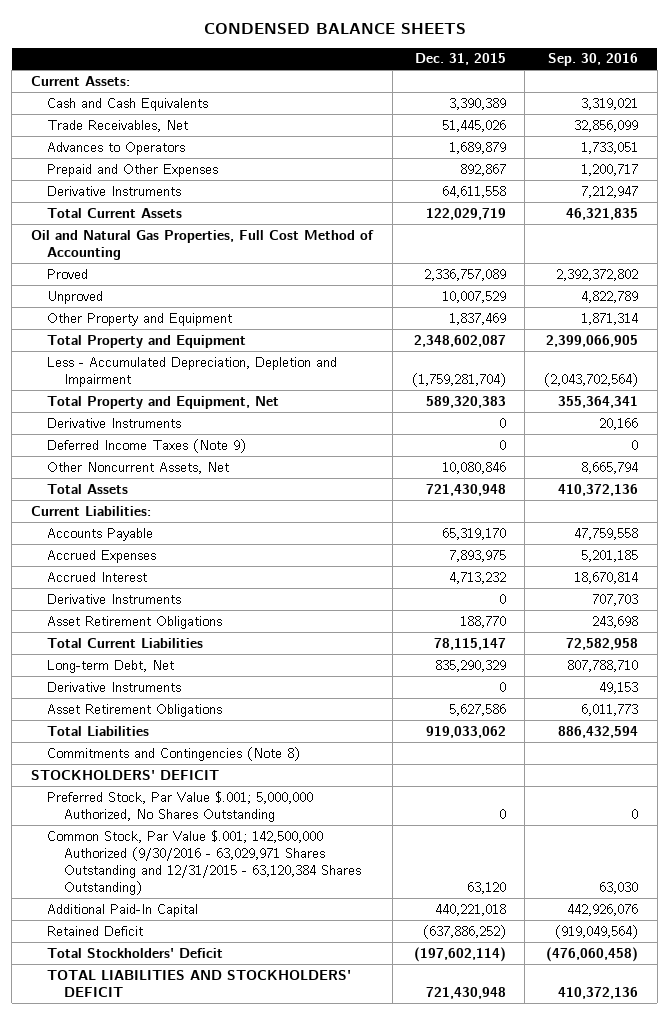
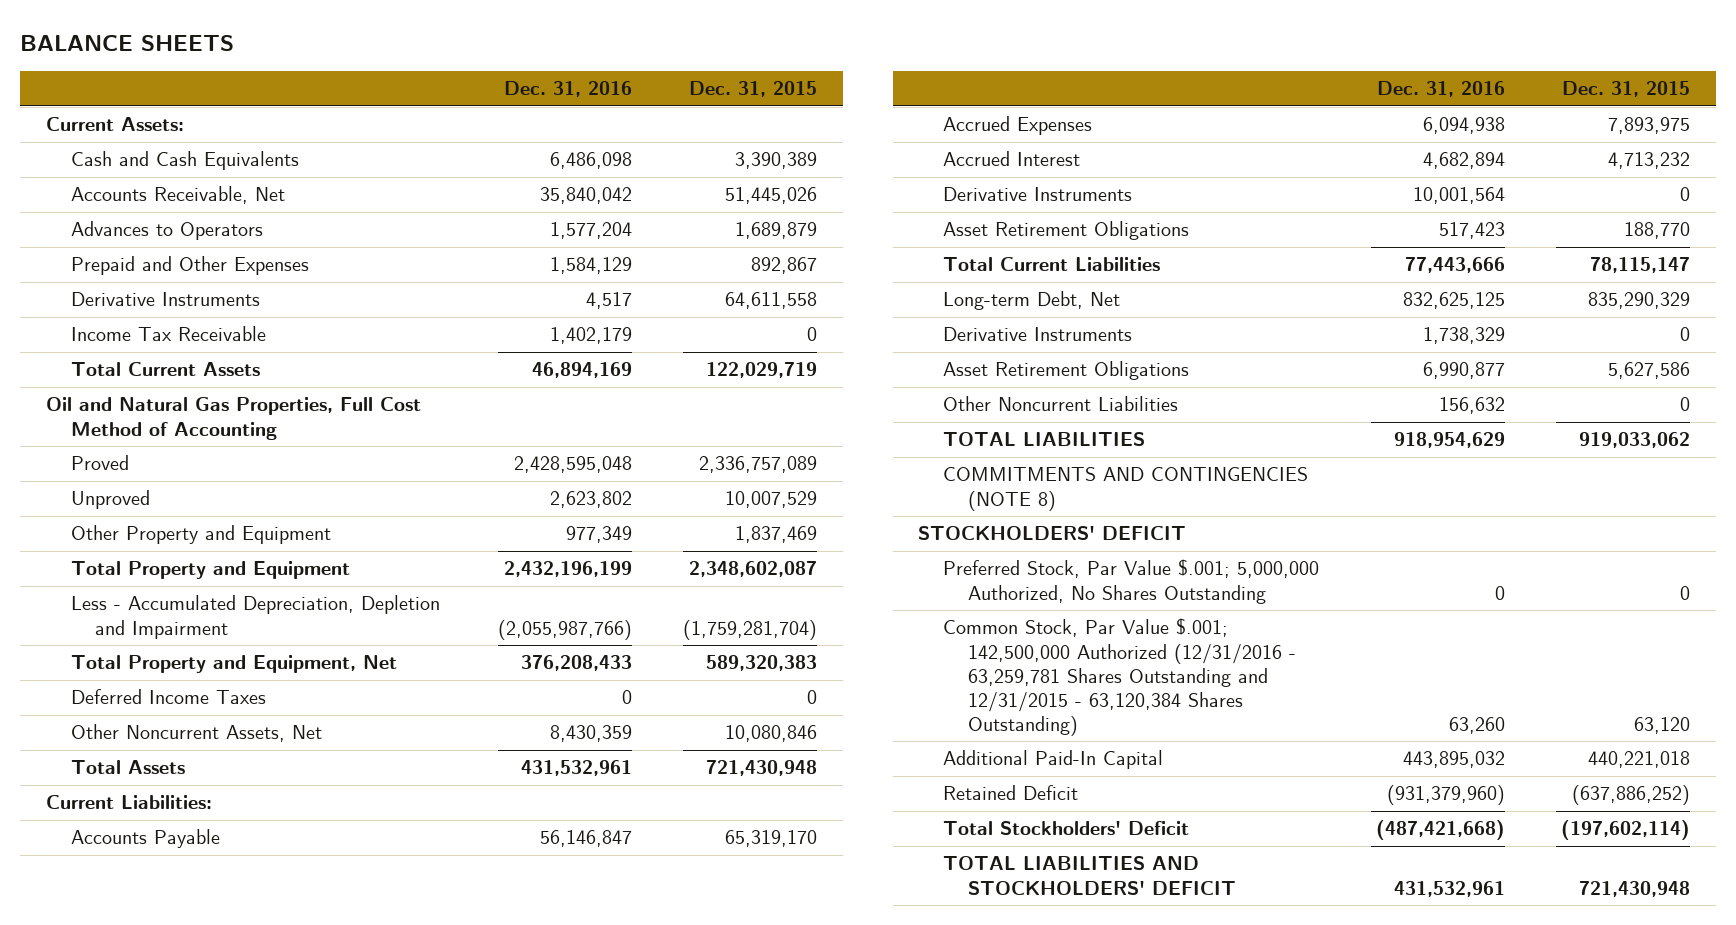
- CONDENSED BALANCE SHEETS
+ BALANCE SHEETS
- | Dec. 31, 2015 | Sep. 30, 2016
+ | Dec. 31, 2016 | Dec. 31, 2015
- Trade Receivables, Net | 51,445,026 | 32,856,099
+ Accounts Receivable, Net | 35,840,042 | 51,445,026
+ Income Tax Receivable | 1,402,179 | 0
- Derivative Instruments | 0 | 20,166
- Deferred Income Taxes (Note 9) | 0 | 0
+ Deferred Income Taxes | 0 | 0
- Total Liabilities | 919,033,062 | 886,432,594
- Commitments and Contingencies (Note 8)
+ Other Noncurrent Liabilities | 156,632 | 0
+ TOTAL LIABILITIES | 918,954,629 | 919,033,062
+ COMMITMENTS AND CONTINGENCIES (NOTE 8)
- Common Stock, Par Value $.001; 142,500,000 Authorized (9/30/2016 - 63,029,971 Shares Outstanding and 12/31/2015 - 63,120,384 Shares Outstanding) | 63,120 | 63,030
+ Common Stock, Par Value $.001; 142,500,000 Authorized (12/31/2016 - 63,259,781 Shares Outstanding and 12/31/2015 - 63,120,384 Shares Outstanding) | 63,260 | 63,120

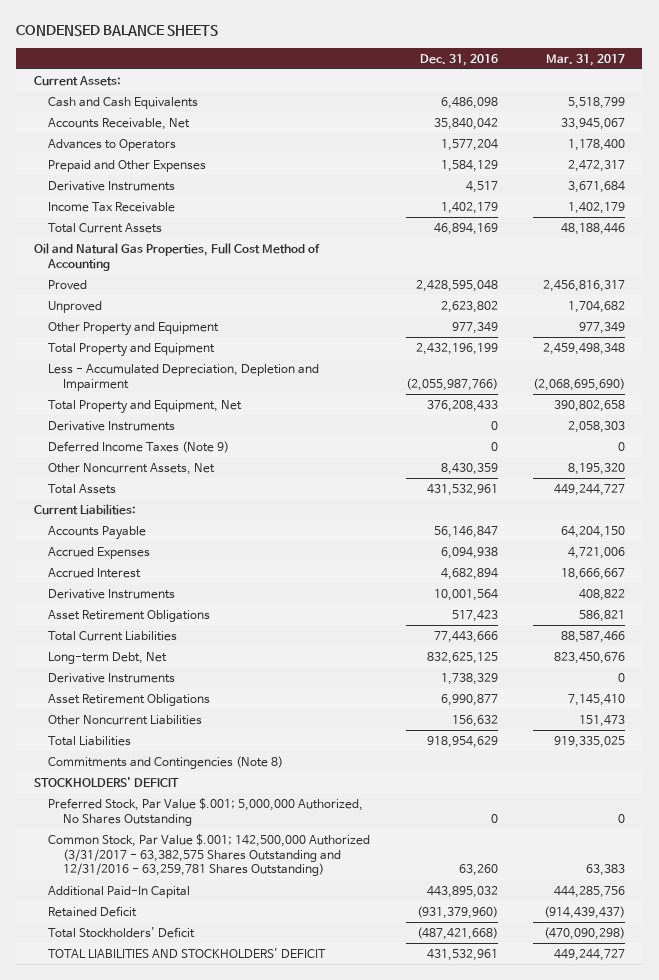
- BALANCE SHEETS
+ CONDENSED BALANCE SHEETS
- | Dec. 31, 2016 | Dec. 31, 2015
+ | Dec. 31, 2016 | Mar. 31, 2017
- Deferred Income Taxes | 0 | 0
+ Derivative Instruments | 0 | 2,058,303
+ Deferred Income Taxes (Note 9) | 0 | 0
- TOTAL LIABILITIES | 918,954,629 | 919,033,062
- COMMITMENTS AND CONTINGENCIES (NOTE 8)
+ Total Liabilities | 918,954,629 | 919,335,025
+ Commitments and Contingencies (Note 8)
- Common Stock, Par Value $.001; 142,500,000 Authorized (12/31/2016 - 63,259,781 Shares Outstanding and 12/31/2015 - 63,120,384 Shares Outstanding) | 63,260 | 63,120
+ Common Stock, Par Value $.001; 142,500,000 Authorized (3/31/2017 - 63,382,575 Shares Outstanding and 12/31/2016 - 63,259,781 Shares Outstanding) | 63,260 | 63,383

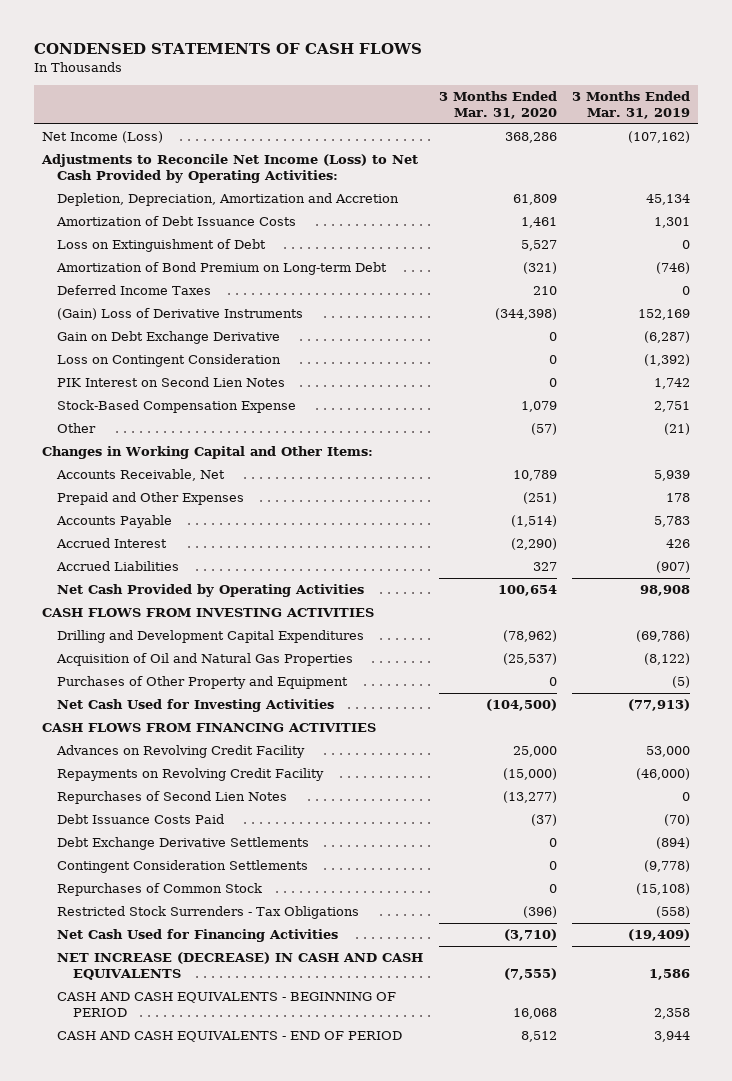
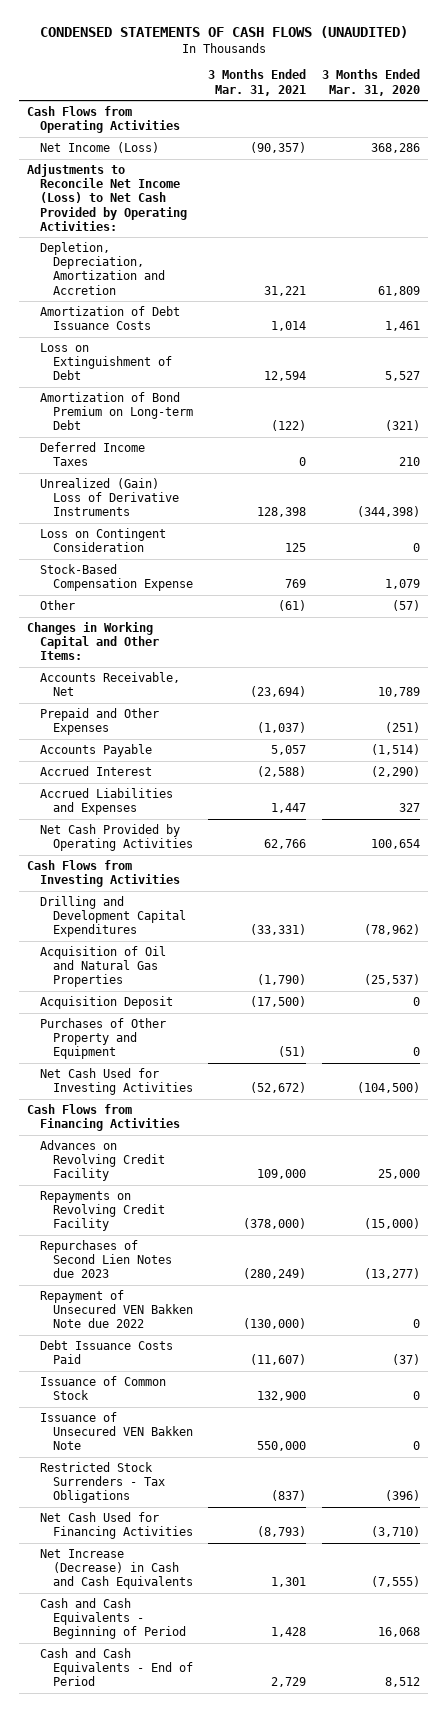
- CONDENSED STATEMENTS OF CASH FLOWS
+ CONDENSED STATEMENTS OF CASH FLOWS (UNAUDITED)
- | 3 Months Ended Mar. 31, 2020 | 3 Months Ended Mar. 31, 2019
+ | 3 Months Ended Mar. 31, 2021 | 3 Months Ended Mar. 31, 2020
+ Cash Flows from Operating Activities
- (Gain) Loss of Derivative Instruments | (344,398) | 152,169
- Gain on Debt Exchange Derivative | 0 | (6,287)
+ Unrealized (Gain) Loss of Derivative Instruments | 128,398 | (344,398)
- PIK Interest on Second Lien Notes | 0 | 1,742
- Accrued Liabilities | 327 | (907)
+ Accrued Liabilities and Expenses | 1,447 | 327
- CASH FLOWS FROM INVESTING ACTIVITIES
+ Cash Flows from Investing Activities
+ Acquisition Deposit | (17,500) | 0
- CASH FLOWS FROM FINANCING ACTIVITIES
+ Cash Flows from Financing Activities
- Repurchases of Second Lien Notes | (13,277) | 0
+ Repurchases of Second Lien Notes due 2023 | (280,249) | (13,277)
+ Repayment of Unsecured VEN Bakken Note due 2022 | (130,000) | 0
- Debt Exchange Derivative Settlements | 0 | (894)
- Contingent Consideration Settlements | 0 | (9,778)
- Repurchases of Common Stock | 0 | (15,108)
+ Issuance of Common Stock | 132,900 | 0
+ Issuance of Unsecured VEN Bakken Note | 550,000 | 0
- NET INCREASE (DECREASE) IN CASH AND CASH EQUIVALENTS | (7,555) | 1,586
- CASH AND CASH EQUIVALENTS - BEGINNING OF PERIOD | 16,068 | 2,358
- CASH AND CASH EQUIVALENTS - END OF PERIOD | 8,512 | 3,944
+ Net Increase (Decrease) in Cash and Cash Equivalents | 1,301 | (7,555)
+ Cash and Cash Equivalents - Beginning of Period | 1,428 | 16,068
+ Cash and Cash Equivalents - End of Period | 2,729 | 8,512

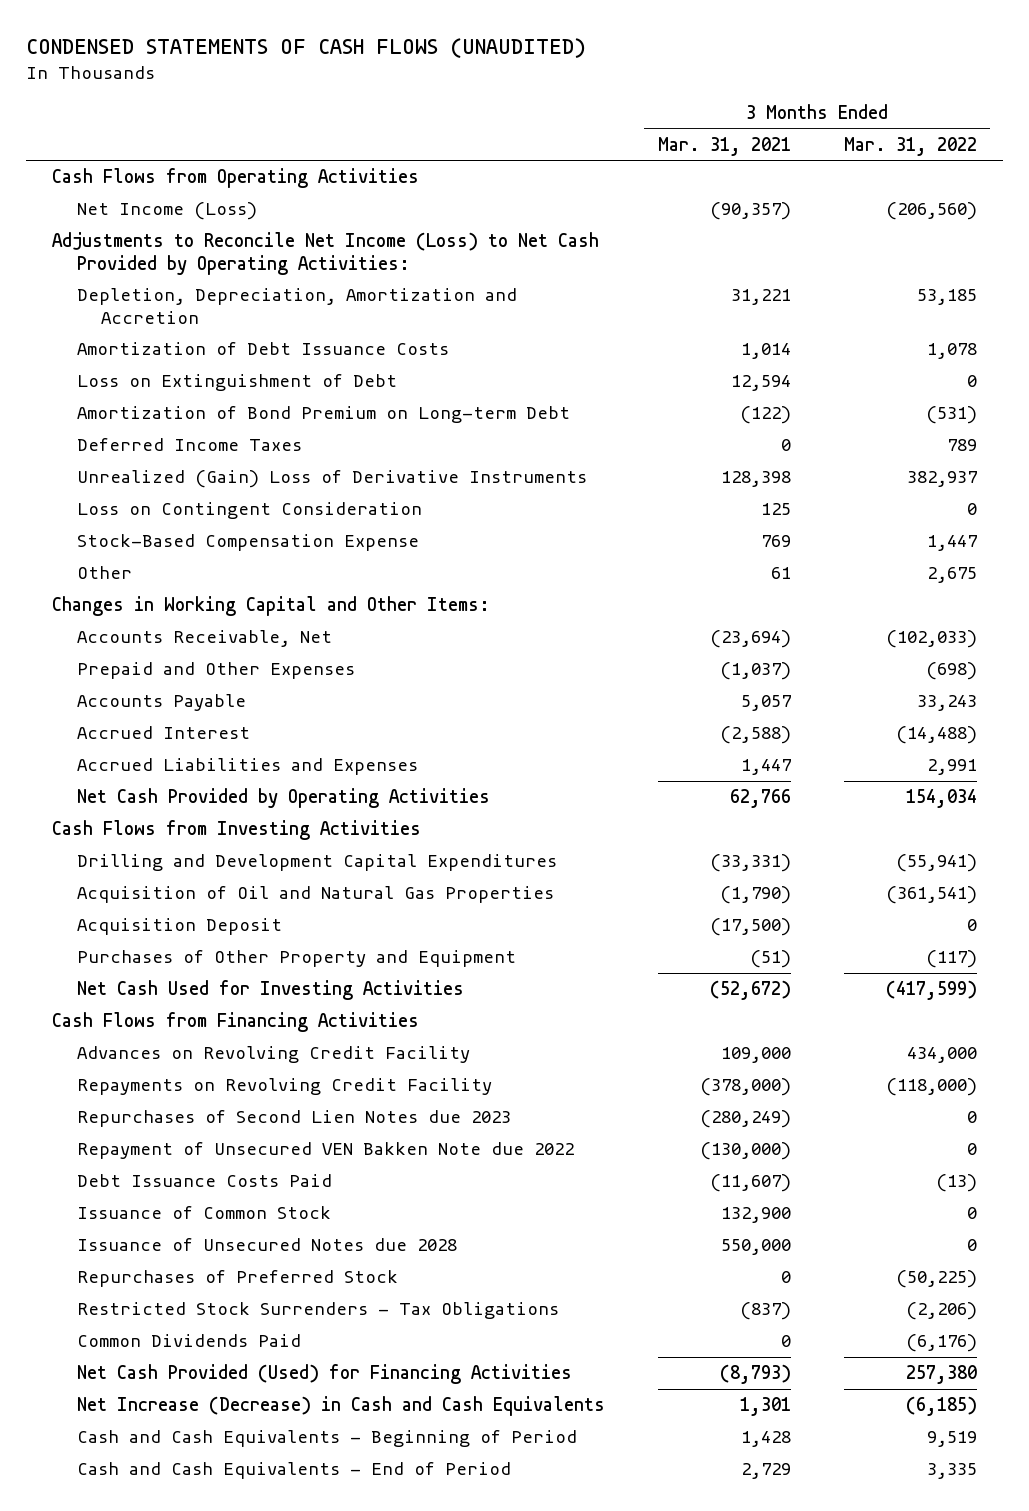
- | 3 Months Ended Mar. 31, 2021 | 3 Months Ended Mar. 31, 2020
+ | 3 Months Ended Mar. 31, 2021 | 3 Months Ended Mar. 31, 2022
- Other | (61) | (57)
+ Other | 61 | 2,675
- Issuance of Unsecured VEN Bakken Note | 550,000 | 0
+ Issuance of Unsecured Notes due 2028 | 550,000 | 0
+ Repurchases of Preferred Stock | 0 | (50,225)
- Net Cash Used for Financing Activities | (8,793) | (3,710)
+ Common Dividends Paid | 0 | (6,176)
+ Net Cash Provided (Used) for Financing Activities | (8,793) | 257,380

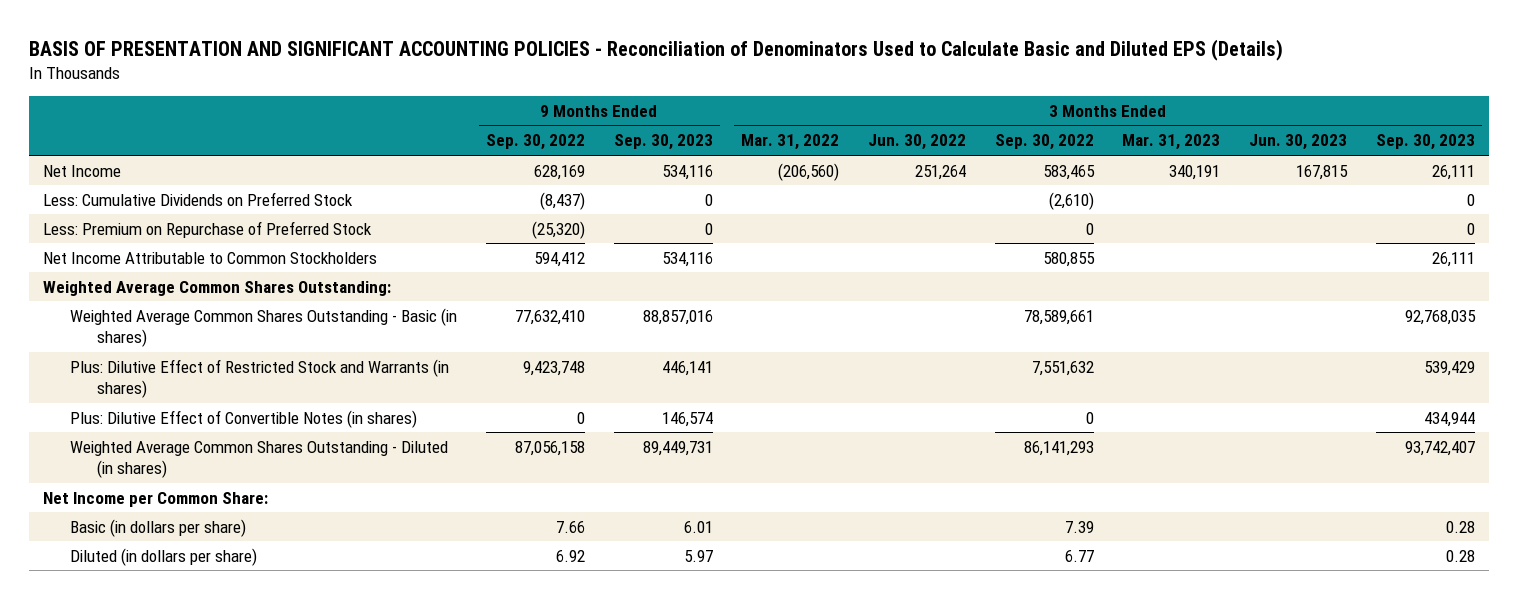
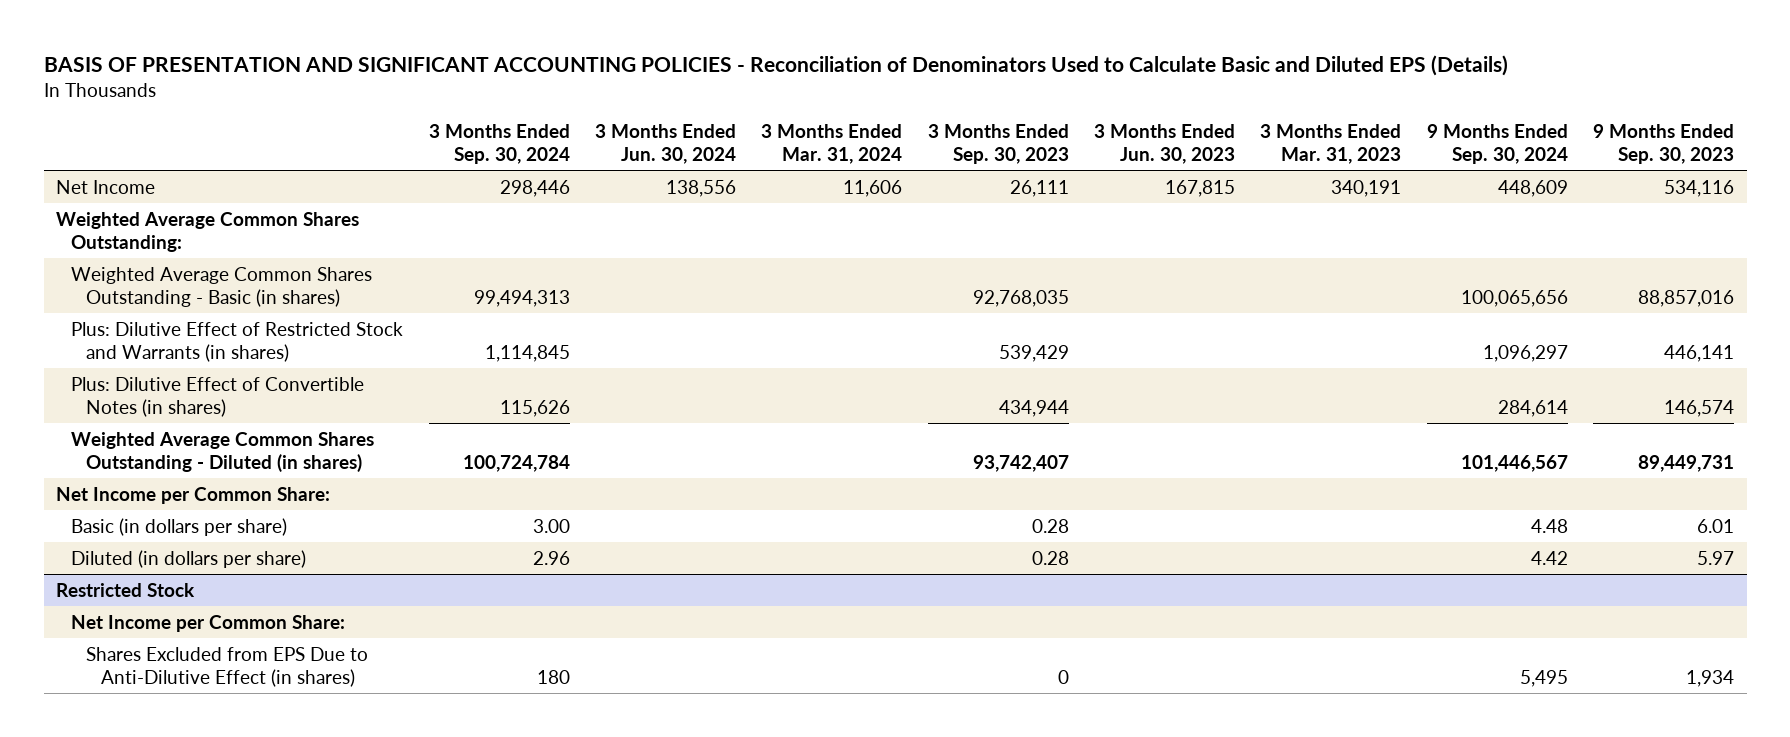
- | 9 Months Ended Sep. 30, 2022 | 9 Months Ended Sep. 30, 2023 | 3 Months Ended Mar. 31, 2022 | 3 Months Ended Jun. 30, 2022 | 3 Months Ended Sep. 30, 2022 | 3 Months Ended Mar. 31, 2023 | 3 Months Ended Jun. 30, 2023 | 3 Months Ended Sep. 30, 2023
+ | 3 Months Ended Sep. 30, 2024 | 3 Months Ended Jun. 30, 2024 | 3 Months Ended Mar. 31, 2024 | 3 Months Ended Sep. 30, 2023 | 3 Months Ended Jun. 30, 2023 | 3 Months Ended Mar. 31, 2023 | 9 Months Ended Sep. 30, 2024 | 9 Months Ended Sep. 30, 2023
- Less: Cumulative Dividends on Preferred Stock | (8,437) | 0 | | | (2,610) | | | 0
- Less: Premium on Repurchase of Preferred Stock | (25,320) | 0 | | | 0 | | | 0
- Net Income Attributable to Common Stockholders | 594,412 | 534,116 | | | 580,855 | | | 26,111
+ Restricted Stock
+ Net Income per Common Share:
+ Shares Excluded from EPS Due to Anti-Dilutive Effect (in shares) | 180 | | | 0 | | | 5,495 | 1,934

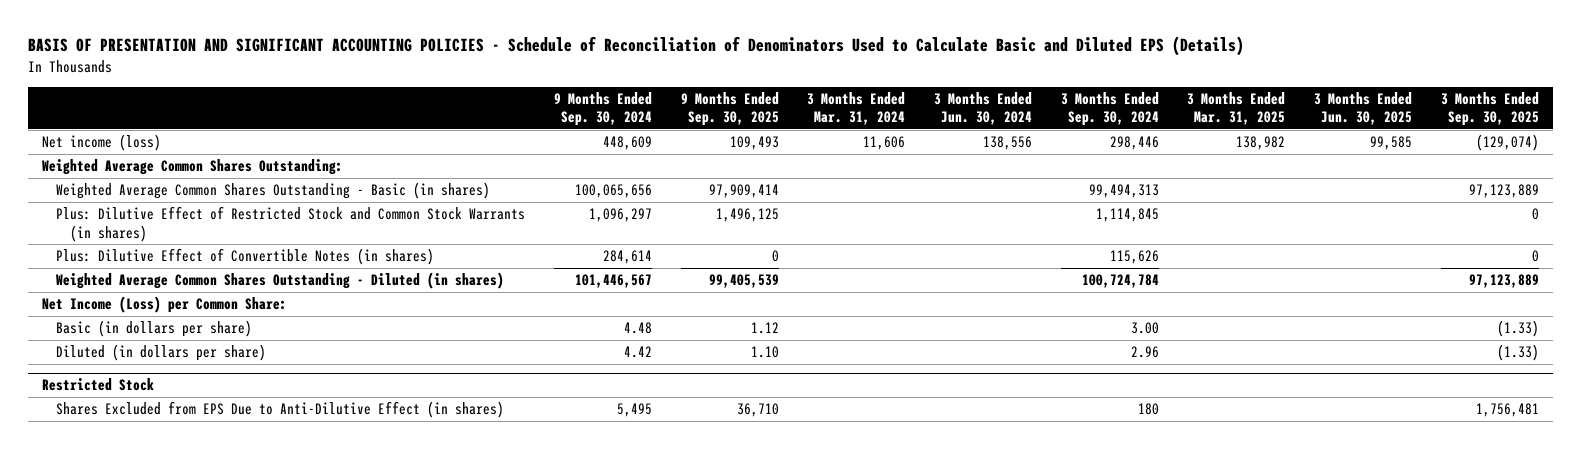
- BASIS OF PRESENTATION AND SIGNIFICANT ACCOUNTING POLICIES - Reconciliation of Denominators Used to Calculate Basic and Diluted EPS (Details)
+ BASIS OF PRESENTATION AND SIGNIFICANT ACCOUNTING POLICIES - Schedule of Reconciliation of Denominators Used to Calculate Basic and Diluted EPS (Details)
- | 3 Months Ended Sep. 30, 2024 | 3 Months Ended Jun. 30, 2024 | 3 Months Ended Mar. 31, 2024 | 3 Months Ended Sep. 30, 2023 | 3 Months Ended Jun. 30, 2023 | 3 Months Ended Mar. 31, 2023 | 9 Months Ended Sep. 30, 2024 | 9 Months Ended Sep. 30, 2023
+ | 9 Months Ended Sep. 30, 2024 | 9 Months Ended Sep. 30, 2025 | 3 Months Ended Mar. 31, 2024 | 3 Months Ended Jun. 30, 2024 | 3 Months Ended Sep. 30, 2024 | 3 Months Ended Mar. 31, 2025 | 3 Months Ended Jun. 30, 2025 | 3 Months Ended Sep. 30, 2025
- Net Income | 298,446 | 138,556 | 11,606 | 26,111 | 167,815 | 340,191 | 448,609 | 534,116
+ Net income (loss) | 448,609 | 109,493 | 11,606 | 138,556 | 298,446 | 138,982 | 99,585 | (129,074)
- Plus: Dilutive Effect of Restricted Stock and Warrants (in shares) | 1,114,845 | | | 539,429 | | | 1,096,297 | 446,141
+ Plus: Dilutive Effect of Restricted Stock and Common Stock Warrants (in shares) | 1,096,297 | 1,496,125 | | | 1,114,845 | | | 0
- Net Income per Common Share:
+ Net Income (Loss) per Common Share:
@ Restricted Stock
- Net Income per Common Share:

